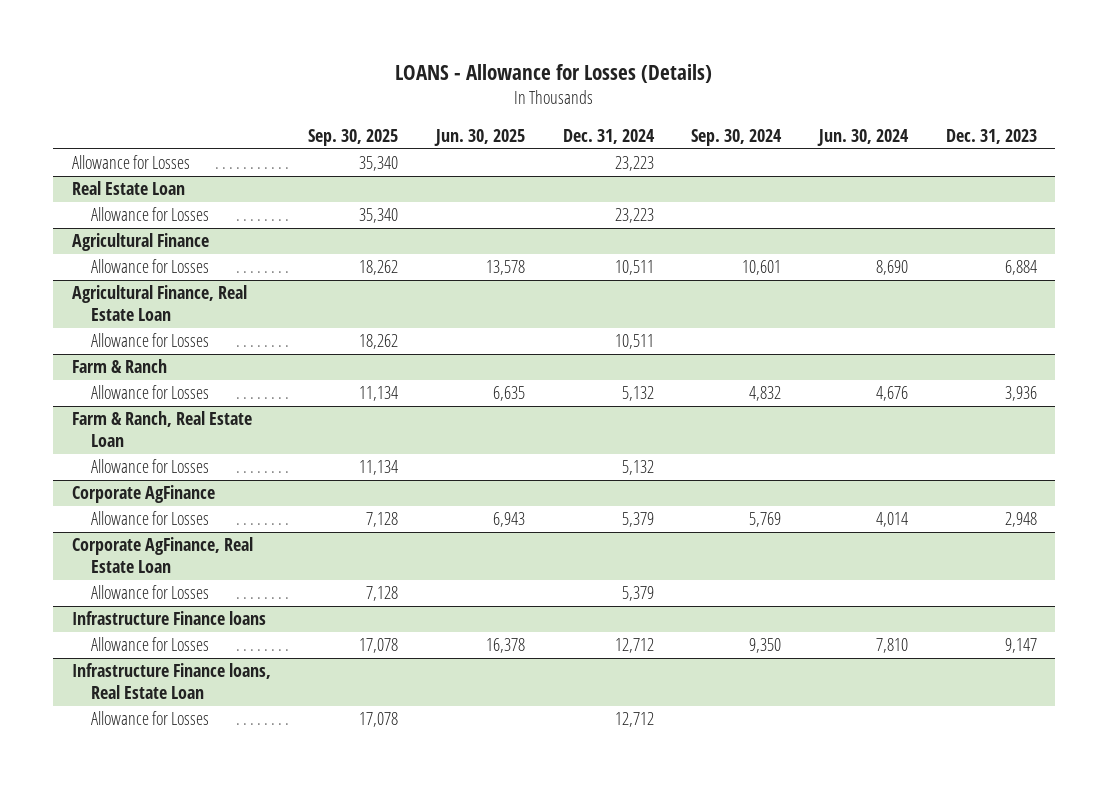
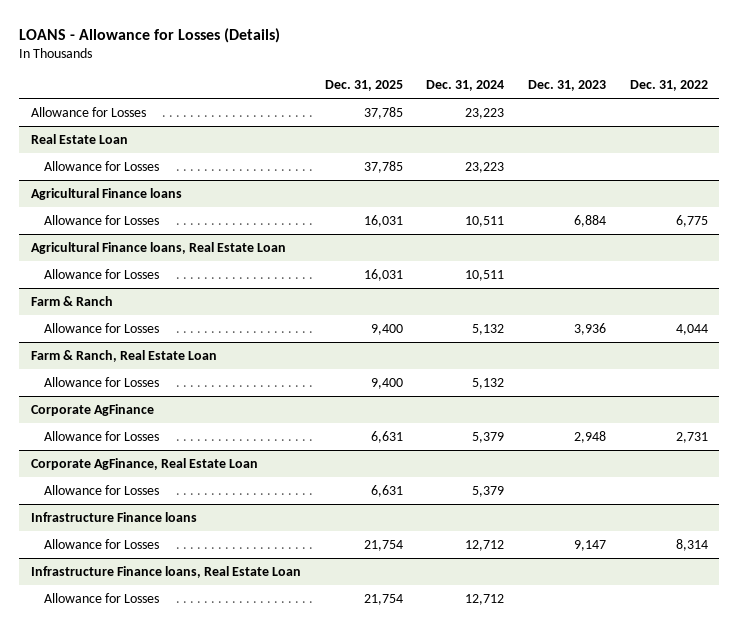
- | Sep. 30, 2025 | Jun. 30, 2025 | Dec. 31, 2024 | Sep. 30, 2024 | Jun. 30, 2024 | Dec. 31, 2023
+ | Dec. 31, 2025 | Dec. 31, 2024 | Dec. 31, 2023 | Dec. 31, 2022
- Agricultural Finance
+ Agricultural Finance loans
- Agricultural Finance, Real Estate Loan
+ Agricultural Finance loans, Real Estate Loan

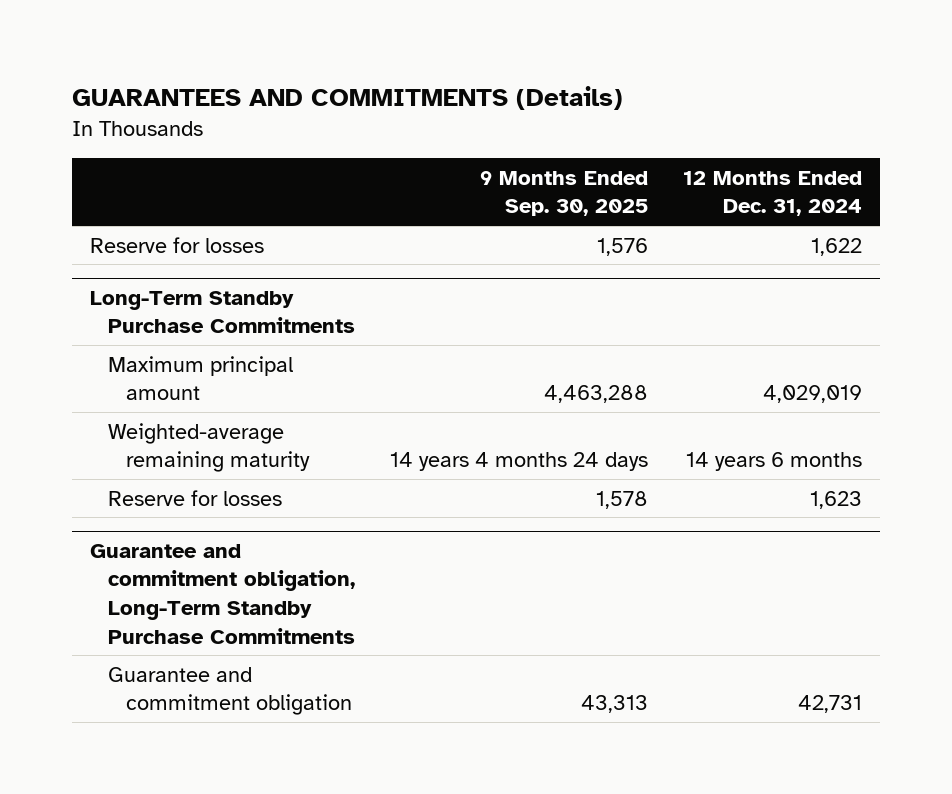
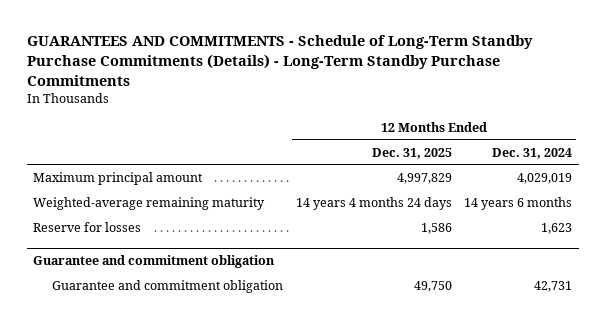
- GUARANTEES AND COMMITMENTS (Details)
+ GUARANTEES AND COMMITMENTS - Schedule of Long-Term Standby Purchase Commitments (Details) - Long-Term Standby Purchase Commitments
- | 9 Months Ended Sep. 30, 2025 | 12 Months Ended Dec. 31, 2024
+ | 12 Months Ended Dec. 31, 2025 | 12 Months Ended Dec. 31, 2024
- Reserve for losses | 1,576 | 1,622
- Long-Term Standby Purchase Commitments
- Guarantee and commitment obligation, Long-Term Standby Purchase Commitments
+ Guarantee and commitment obligation

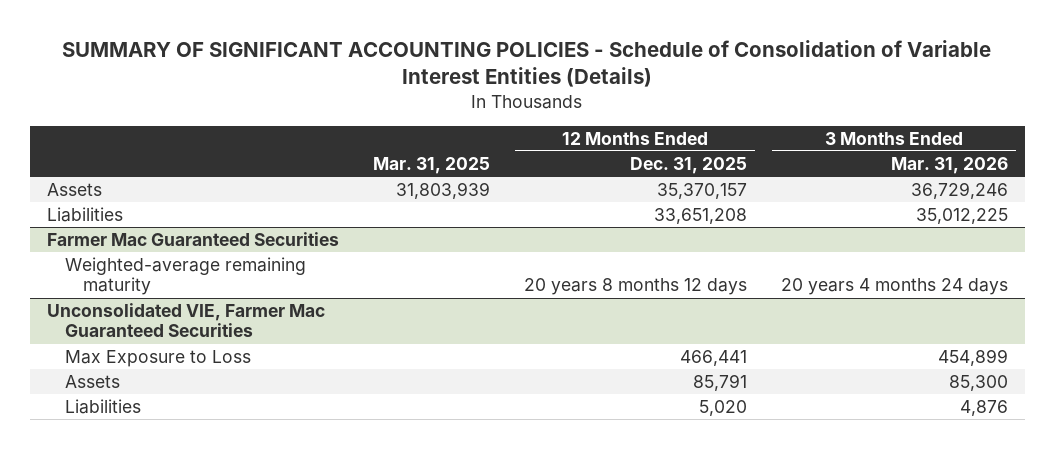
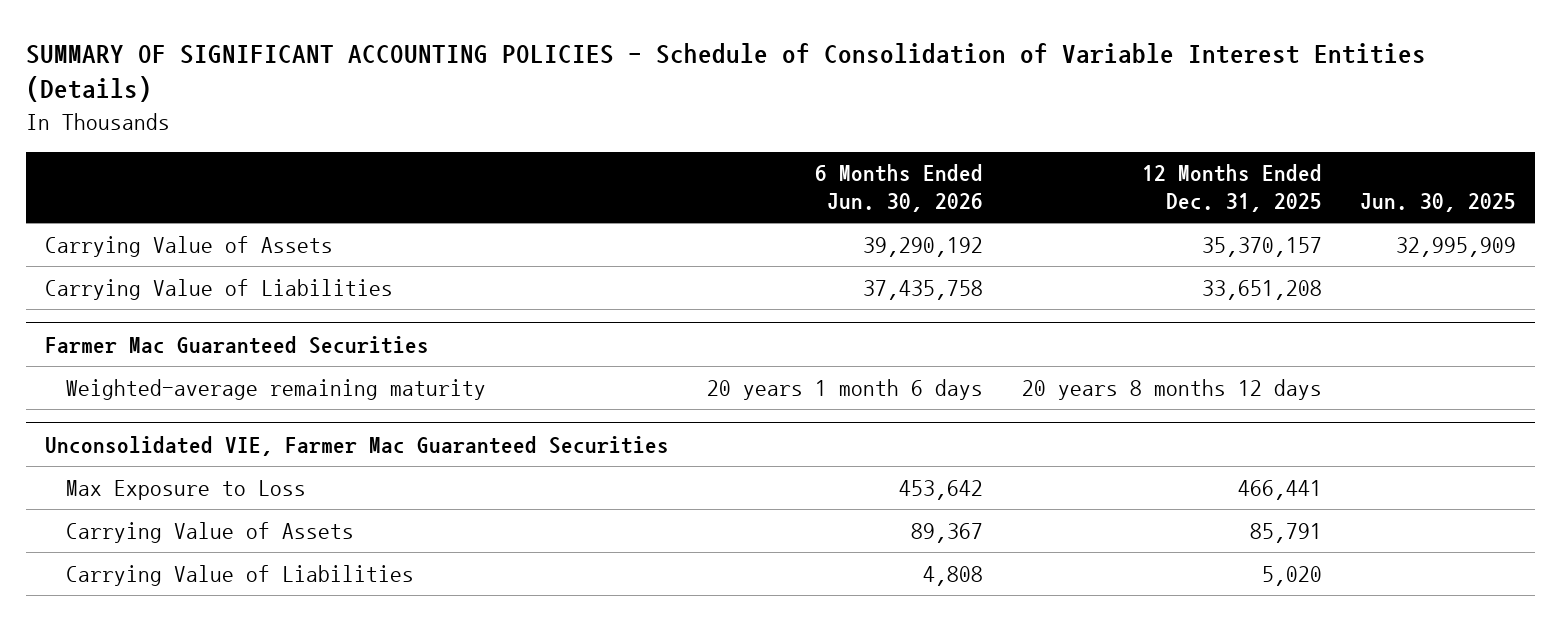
- | Mar. 31, 2025 | 12 Months Ended Dec. 31, 2025 | 3 Months Ended Mar. 31, 2026
+ | 6 Months Ended Jun. 30, 2026 | 12 Months Ended Dec. 31, 2025 | Jun. 30, 2025
- Assets | 31,803,939 | 35,370,157 | 36,729,246
- Liabilities | | 33,651,208 | 35,012,225
+ Carrying Value of Assets | 39,290,192 | 35,370,157 | 32,995,909
+ Carrying Value of Liabilities | 37,435,758 | 33,651,208 |
@ Unconsolidated VIE, Farmer Mac Guaranteed Securities
- Assets | | 85,791 | 85,300
- Liabilities | | 5,020 | 4,876
+ Carrying Value of Assets | 89,367 | 85,791 |
+ Carrying Value of Liabilities | 4,808 | 5,020 |

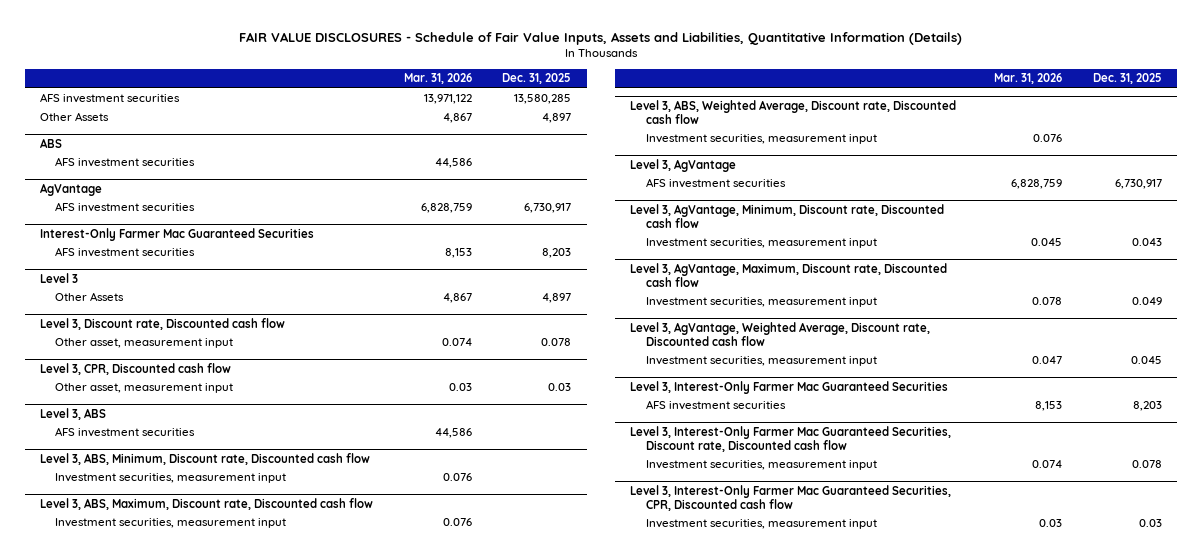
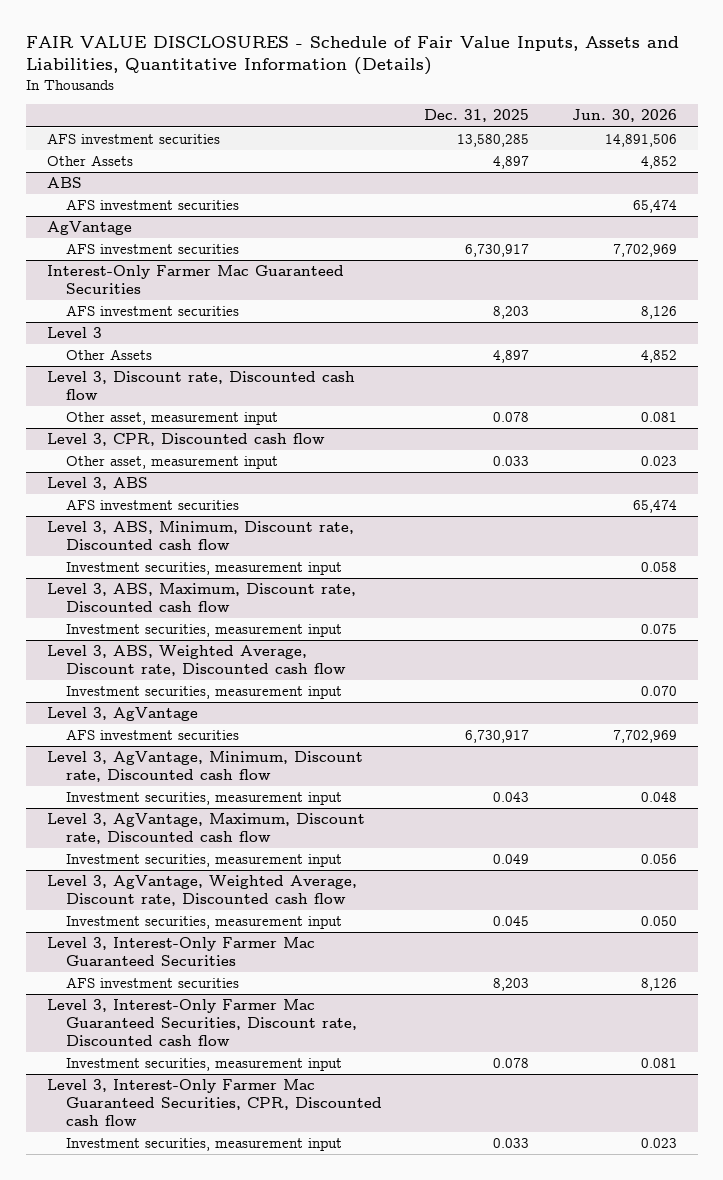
- | Mar. 31, 2026 | Dec. 31, 2025
+ | Dec. 31, 2025 | Jun. 30, 2026
@ Level 3, CPR, Discounted cash flow
- Other asset, measurement input | 0.03 | 0.03
+ Other asset, measurement input | 0.033 | 0.023
@ Level 3, Interest-Only Farmer Mac Guaranteed Securities, CPR, Discounted cash flow
- Investment securities, measurement input | 0.03 | 0.03
+ Investment securities, measurement input | 0.033 | 0.023

